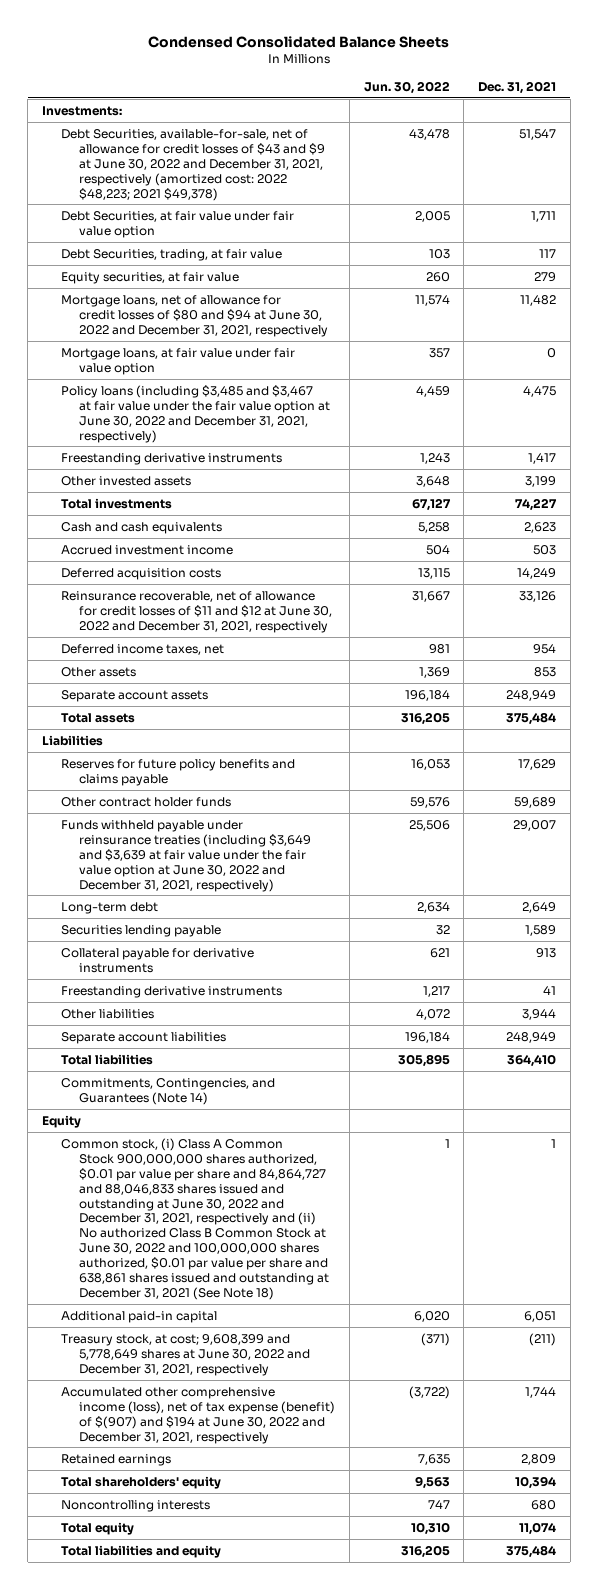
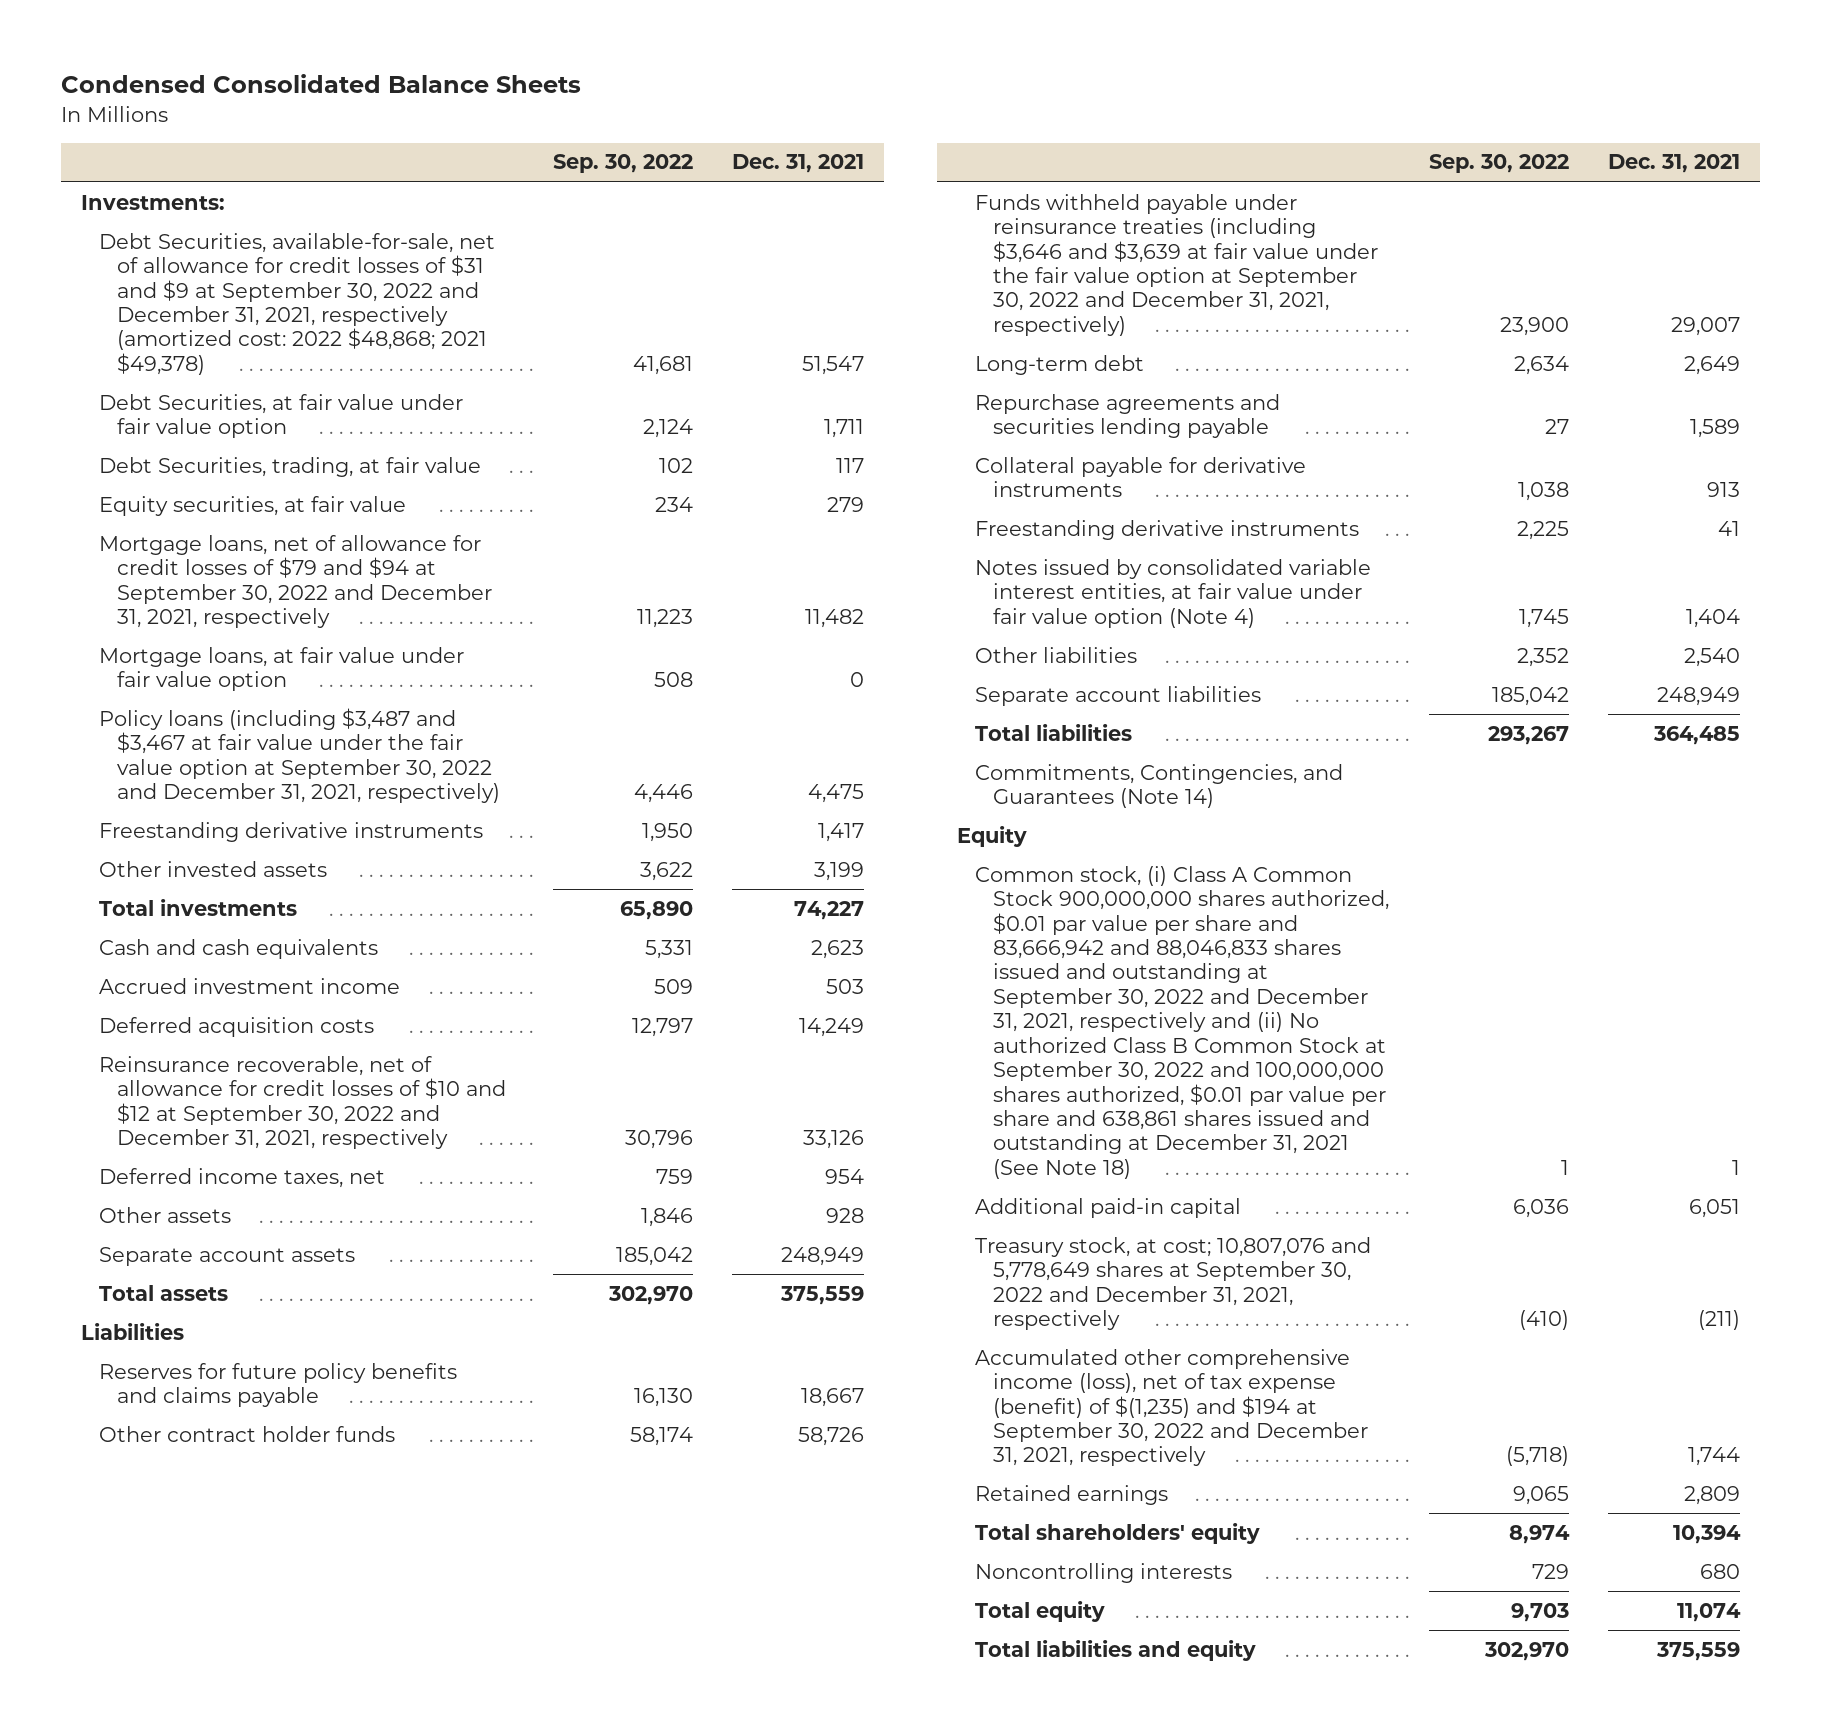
- | Jun. 30, 2022 | Dec. 31, 2021
+ | Sep. 30, 2022 | Dec. 31, 2021
- Debt Securities, available-for-sale, net of allowance for credit losses of $43 and $9 at June 30, 2022 and December 31, 2021, respectively (amortized cost: 2022 $48,223; 2021 $49,378) | 43,478 | 51,547
+ Debt Securities, available-for-sale, net of allowance for credit losses of $31 and $9 at September 30, 2022 and December 31, 2021, respectively (amortized cost: 2022 $48,868; 2021 $49,378) | 41,681 | 51,547
- Mortgage loans, net of allowance for credit losses of $80 and $94 at June 30, 2022 and December 31, 2021, respectively | 11,574 | 11,482
+ Mortgage loans, net of allowance for credit losses of $79 and $94 at September 30, 2022 and December 31, 2021, respectively | 11,223 | 11,482
- Policy loans (including $3,485 and $3,467 at fair value under the fair value option at June 30, 2022 and December 31, 2021, respectively) | 4,459 | 4,475
+ Policy loans (including $3,487 and $3,467 at fair value under the fair value option at September 30, 2022 and December 31, 2021, respectively) | 4,446 | 4,475
- Reinsurance recoverable, net of allowance for credit losses of $11 and $12 at June 30, 2022 and December 31, 2021, respectively | 31,667 | 33,126
+ Reinsurance recoverable, net of allowance for credit losses of $10 and $12 at September 30, 2022 and December 31, 2021, respectively | 30,796 | 33,126
- Other assets | 1,369 | 853
+ Other assets | 1,846 | 928
- Total assets | 316,205 | 375,484
+ Total assets | 302,970 | 375,559
- Reserves for future policy benefits and claims payable | 16,053 | 17,629
- Other contract holder funds | 59,576 | 59,689
- Funds withheld payable under reinsurance treaties (including $3,649 and $3,639 at fair value under the fair value option at June 30, 2022 and December 31, 2021, respectively) | 25,506 | 29,007
+ Reserves for future policy benefits and claims payable | 16,130 | 18,667
+ Other contract holder funds | 58,174 | 58,726
+ Funds withheld payable under reinsurance treaties (including $3,646 and $3,639 at fair value under the fair value option at September 30, 2022 and December 31, 2021, respectively) | 23,900 | 29,007
- Securities lending payable | 32 | 1,589
+ Repurchase agreements and securities lending payable | 27 | 1,589
- Other liabilities | 4,072 | 3,944
+ Notes issued by consolidated variable interest entities, at fair value under fair value option (Note 4) | 1,745 | 1,404
+ Other liabilities | 2,352 | 2,540
- Total liabilities | 305,895 | 364,410
+ Total liabilities | 293,267 | 364,485
- Common stock, (i) Class A Common Stock 900,000,000 shares authorized, $0.01 par value per share and 84,864,727 and 88,046,833 shares issued and outstanding at June 30, 2022 and December 31, 2021, respectively and (ii) No authorized Class B Common Stock at June 30, 2022 and 100,000,000 shares authorized, $0.01 par value per share and 638,861 shares issued and outstanding at December 31, 2021 (See Note 18) | 1 | 1
+ Common stock, (i) Class A Common Stock 900,000,000 shares authorized, $0.01 par value per share and 83,666,942 and 88,046,833 shares issued and outstanding at September 30, 2022 and December 31, 2021, respectively and (ii) No authorized Class B Common Stock at September 30, 2022 and 100,000,000 shares authorized, $0.01 par value per share and 638,861 shares issued and outstanding at December 31, 2021 (See Note 18) | 1 | 1
- Treasury stock, at cost; 9,608,399 and 5,778,649 shares at June 30, 2022 and December 31, 2021, respectively | (371) | (211)
- Accumulated other comprehensive income (loss), net of tax expense (benefit) of $(907) and $194 at June 30, 2022 and December 31, 2021, respectively | (3,722) | 1,744
+ Treasury stock, at cost; 10,807,076 and 5,778,649 shares at September 30, 2022 and December 31, 2021, respectively | (410) | (211)
+ Accumulated other comprehensive income (loss), net of tax expense (benefit) of $(1,235) and $194 at September 30, 2022 and December 31, 2021, respectively | (5,718) | 1,744
- Total liabilities and equity | 316,205 | 375,484
+ Total liabilities and equity | 302,970 | 375,559

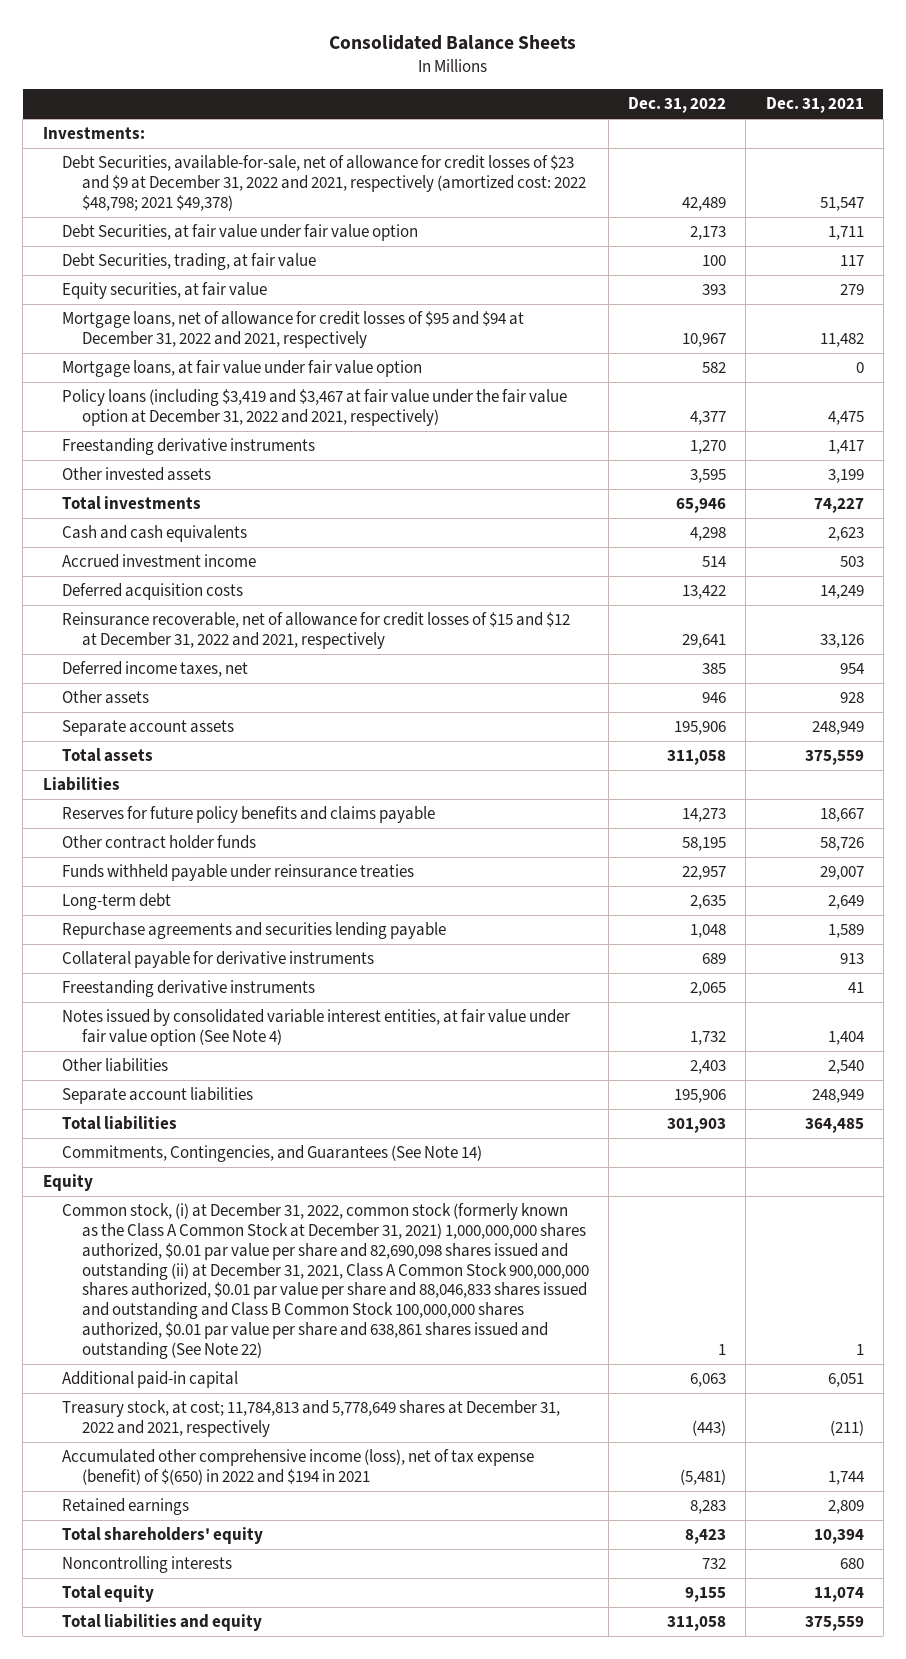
- Condensed Consolidated Balance Sheets
+ Consolidated Balance Sheets
- | Sep. 30, 2022 | Dec. 31, 2021
+ | Dec. 31, 2022 | Dec. 31, 2021
- Debt Securities, available-for-sale, net of allowance for credit losses of $31 and $9 at September 30, 2022 and December 31, 2021, respectively (amortized cost: 2022 $48,868; 2021 $49,378) | 41,681 | 51,547
+ Debt Securities, available-for-sale, net of allowance for credit losses of $23 and $9 at December 31, 2022 and 2021, respectively (amortized cost: 2022 $48,798; 2021 $49,378) | 42,489 | 51,547
- Mortgage loans, net of allowance for credit losses of $79 and $94 at September 30, 2022 and December 31, 2021, respectively | 11,223 | 11,482
+ Mortgage loans, net of allowance for credit losses of $95 and $94 at December 31, 2022 and 2021, respectively | 10,967 | 11,482
- Policy loans (including $3,487 and $3,467 at fair value under the fair value option at September 30, 2022 and December 31, 2021, respectively) | 4,446 | 4,475
+ Policy loans (including $3,419 and $3,467 at fair value under the fair value option at December 31, 2022 and 2021, respectively) | 4,377 | 4,475
- Reinsurance recoverable, net of allowance for credit losses of $10 and $12 at September 30, 2022 and December 31, 2021, respectively | 30,796 | 33,126
+ Reinsurance recoverable, net of allowance for credit losses of $15 and $12 at December 31, 2022 and 2021, respectively | 29,641 | 33,126
- Funds withheld payable under reinsurance treaties (including $3,646 and $3,639 at fair value under the fair value option at September 30, 2022 and December 31, 2021, respectively) | 23,900 | 29,007
+ Funds withheld payable under reinsurance treaties | 22,957 | 29,007
- Notes issued by consolidated variable interest entities, at fair value under fair value option (Note 4) | 1,745 | 1,404
+ Notes issued by consolidated variable interest entities, at fair value under fair value option (See Note 4) | 1,732 | 1,404
- Commitments, Contingencies, and Guarantees (Note 14)
+ Commitments, Contingencies, and Guarantees (See Note 14)
- Common stock, (i) Class A Common Stock 900,000,000 shares authorized, $0.01 par value per share and 83,666,942 and 88,046,833 shares issued and outstanding at September 30, 2022 and December 31, 2021, respectively and (ii) No authorized Class B Common Stock at September 30, 2022 and 100,000,000 shares authorized, $0.01 par value per share and 638,861 shares issued and outstanding at December 31, 2021 (See Note 18) | 1 | 1
+ Common stock, (i) at December 31, 2022, common stock (formerly known as the Class A Common Stock at December 31, 2021) 1,000,000,000 shares authorized, $0.01 par value per share and 82,690,098 shares issued and outstanding (ii) at December 31, 2021, Class A Common Stock 900,000,000 shares authorized, $0.01 par value per share and 88,046,833 shares issued and outstanding and Class B Common Stock 100,000,000 shares authorized, $0.01 par value per share and 638,861 shares issued and outstanding (See Note 22) | 1 | 1
- Treasury stock, at cost; 10,807,076 and 5,778,649 shares at September 30, 2022 and December 31, 2021, respectively | (410) | (211)
- Accumulated other comprehensive income (loss), net of tax expense (benefit) of $(1,235) and $194 at September 30, 2022 and December 31, 2021, respectively | (5,718) | 1,744
+ Treasury stock, at cost; 11,784,813 and 5,778,649 shares at December 31, 2022 and 2021, respectively | (443) | (211)
+ Accumulated other comprehensive income (loss), net of tax expense (benefit) of $(650) in 2022 and $194 in 2021 | (5,481) | 1,744

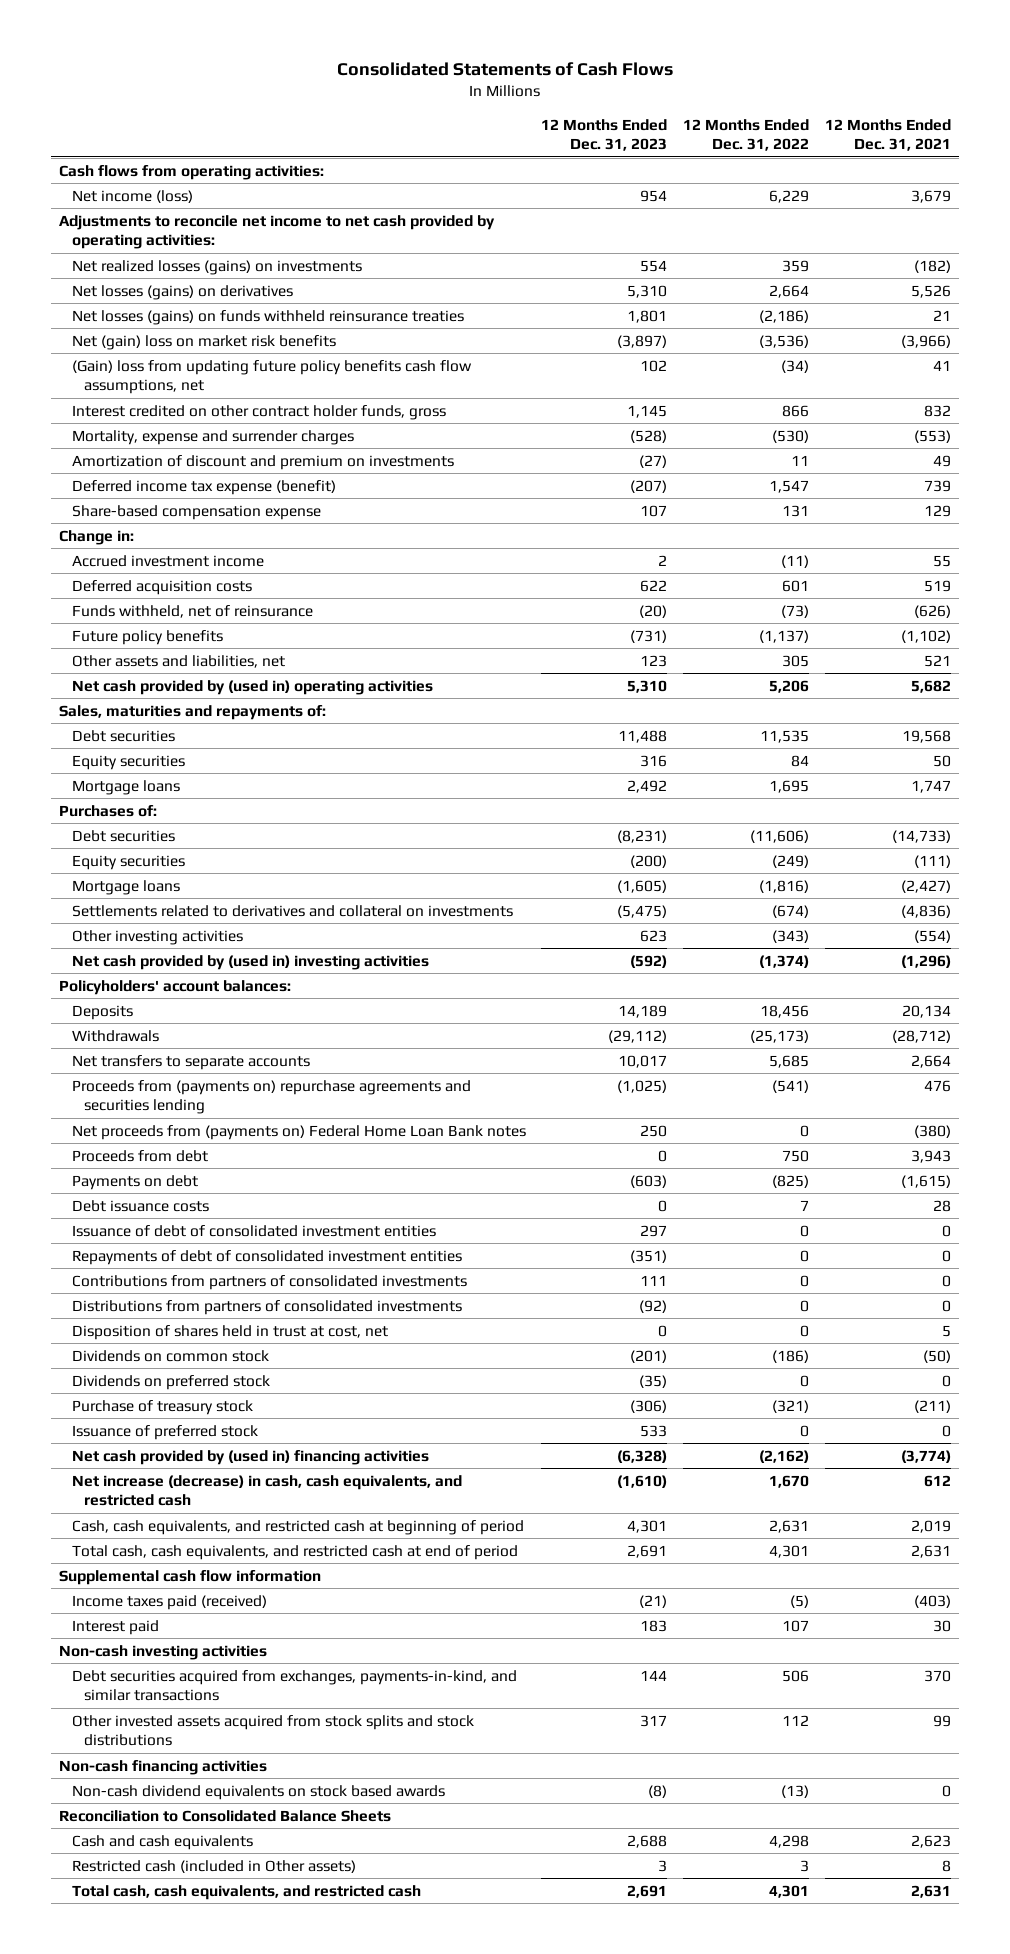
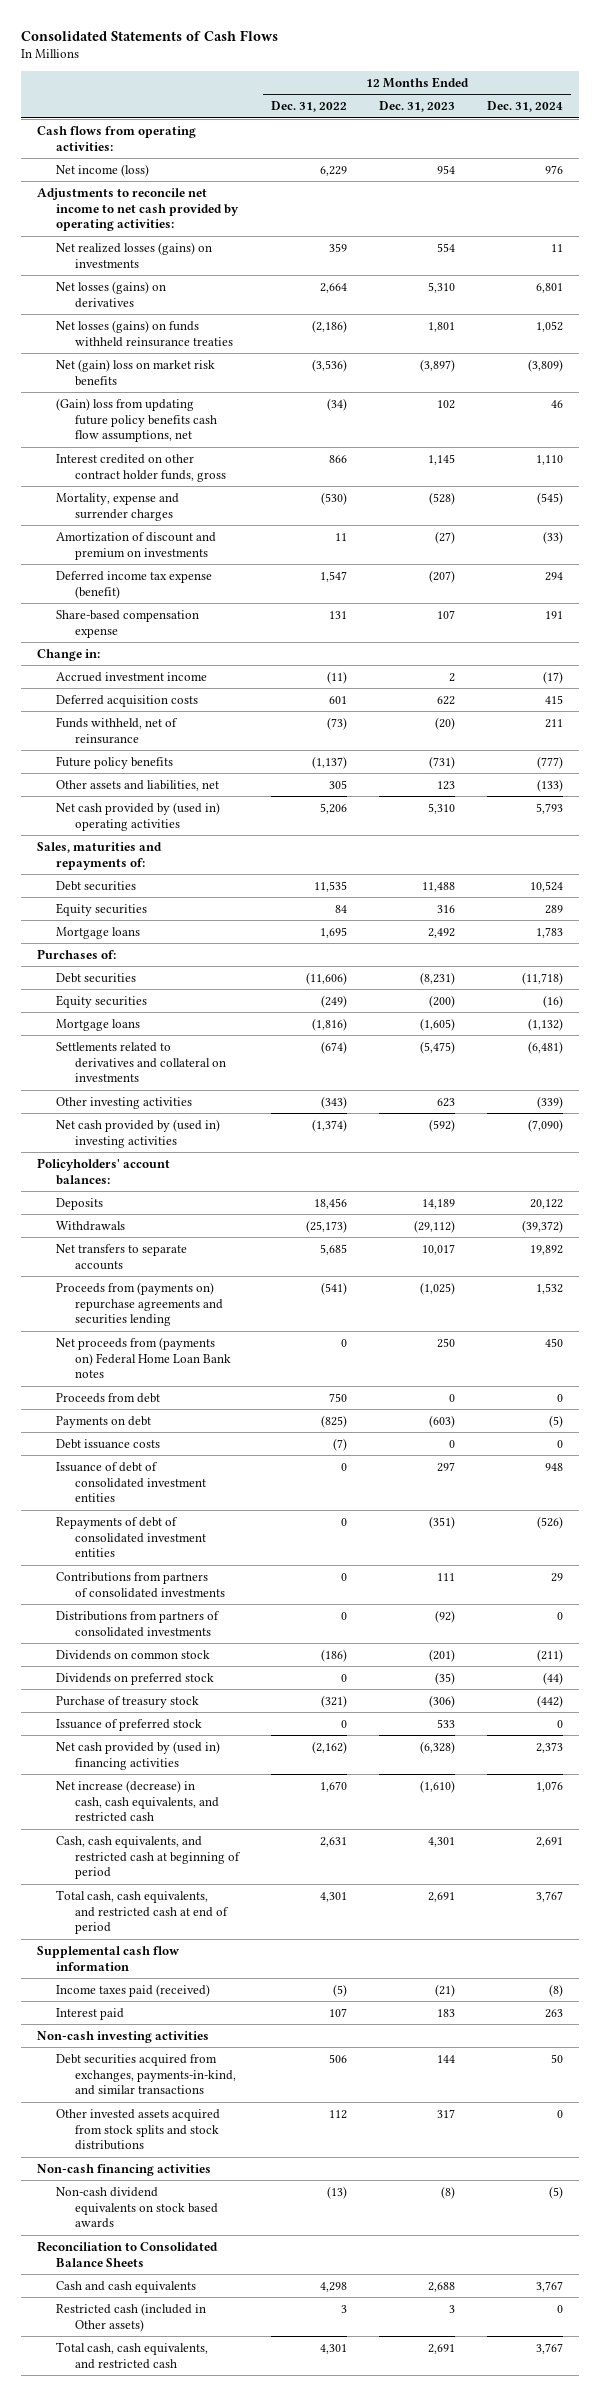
- | 12 Months Ended Dec. 31, 2023 | 12 Months Ended Dec. 31, 2022 | 12 Months Ended Dec. 31, 2021
+ | 12 Months Ended Dec. 31, 2022 | 12 Months Ended Dec. 31, 2023 | 12 Months Ended Dec. 31, 2024
- Debt issuance costs | 0 | 7 | 28
+ Debt issuance costs | (7) | 0 | 0
- Disposition of shares held in trust at cost, net | 0 | 0 | 5

